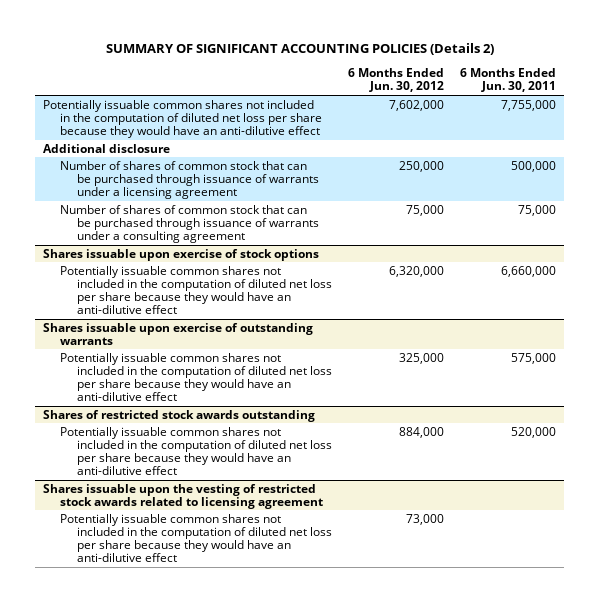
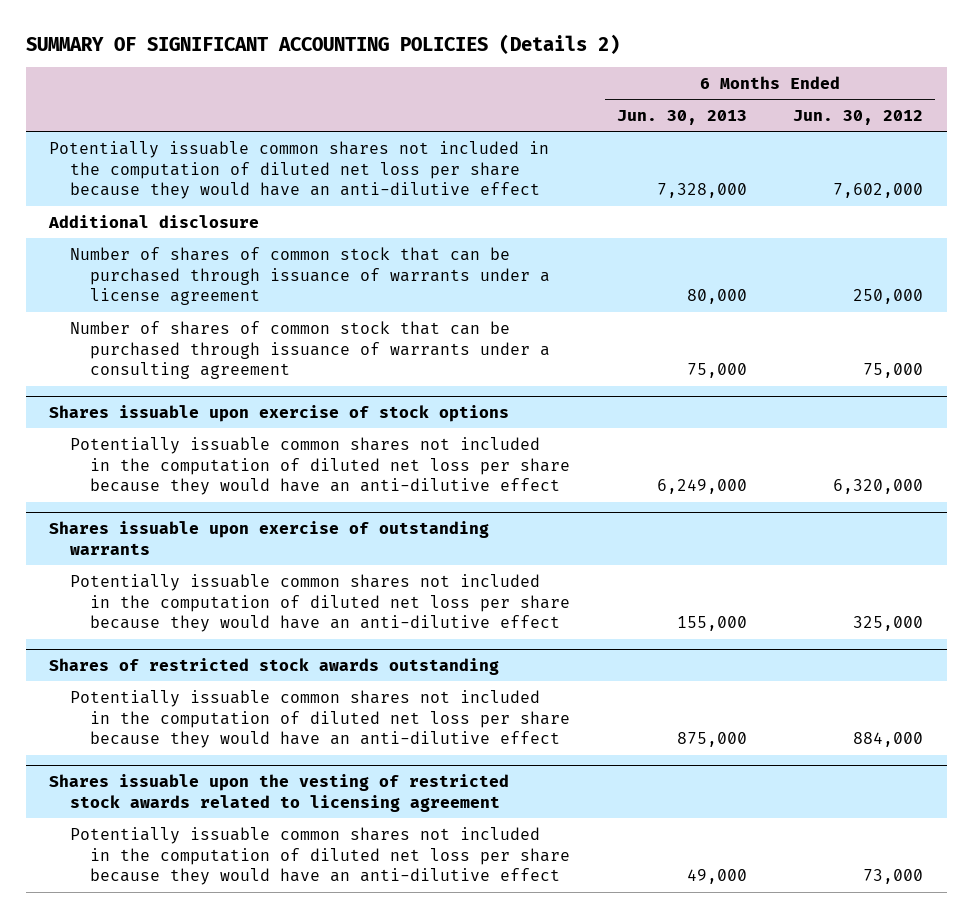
- | 6 Months Ended Jun. 30, 2012 | 6 Months Ended Jun. 30, 2011
+ | 6 Months Ended Jun. 30, 2013 | 6 Months Ended Jun. 30, 2012
- Number of shares of common stock that can be purchased through issuance of warrants under a licensing agreement | 250,000 | 500,000
+ Number of shares of common stock that can be purchased through issuance of warrants under a license agreement | 80,000 | 250,000

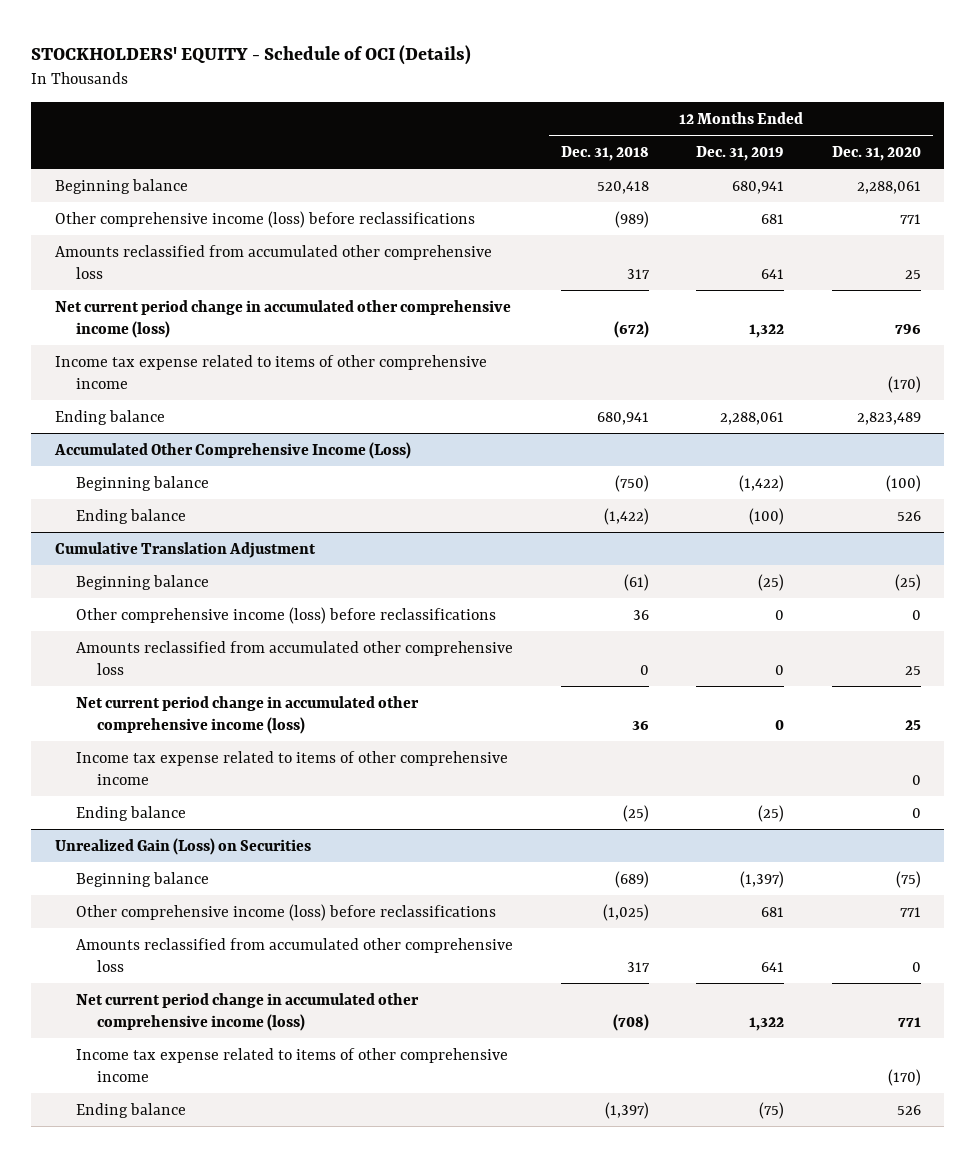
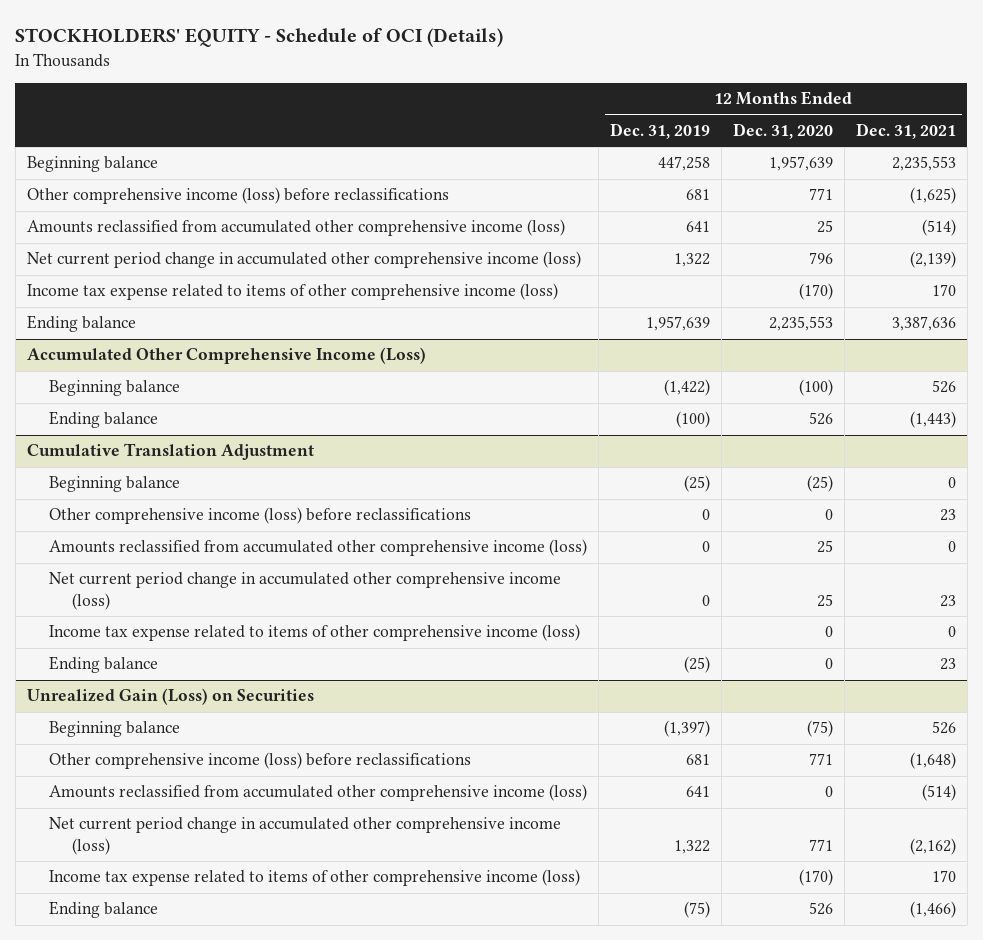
- | 12 Months Ended Dec. 31, 2018 | 12 Months Ended Dec. 31, 2019 | 12 Months Ended Dec. 31, 2020
+ | 12 Months Ended Dec. 31, 2019 | 12 Months Ended Dec. 31, 2020 | 12 Months Ended Dec. 31, 2021
- Beginning balance | 520,418 | 680,941 | 2,288,061
+ Beginning balance | 447,258 | 1,957,639 | 2,235,553
- Amounts reclassified from accumulated other comprehensive loss | 317 | 641 | 25
+ Amounts reclassified from accumulated other comprehensive income (loss) | 641 | 25 | (514)
- Income tax expense related to items of other comprehensive income | | | (170)
- Ending balance | 680,941 | 2,288,061 | 2,823,489
+ Income tax expense related to items of other comprehensive income (loss) | | (170) | 170
+ Ending balance | 1,957,639 | 2,235,553 | 3,387,636
@ Cumulative Translation Adjustment
- Amounts reclassified from accumulated other comprehensive loss | 0 | 0 | 25
+ Amounts reclassified from accumulated other comprehensive income (loss) | 0 | 25 | 0
- Income tax expense related to items of other comprehensive income | | | 0
+ Income tax expense related to items of other comprehensive income (loss) | | 0 | 0
@ Unrealized Gain (Loss) on Securities
- Amounts reclassified from accumulated other comprehensive loss | 317 | 641 | 0
+ Amounts reclassified from accumulated other comprehensive income (loss) | 641 | 0 | (514)
- Income tax expense related to items of other comprehensive income | | | (170)
+ Income tax expense related to items of other comprehensive income (loss) | | (170) | 170

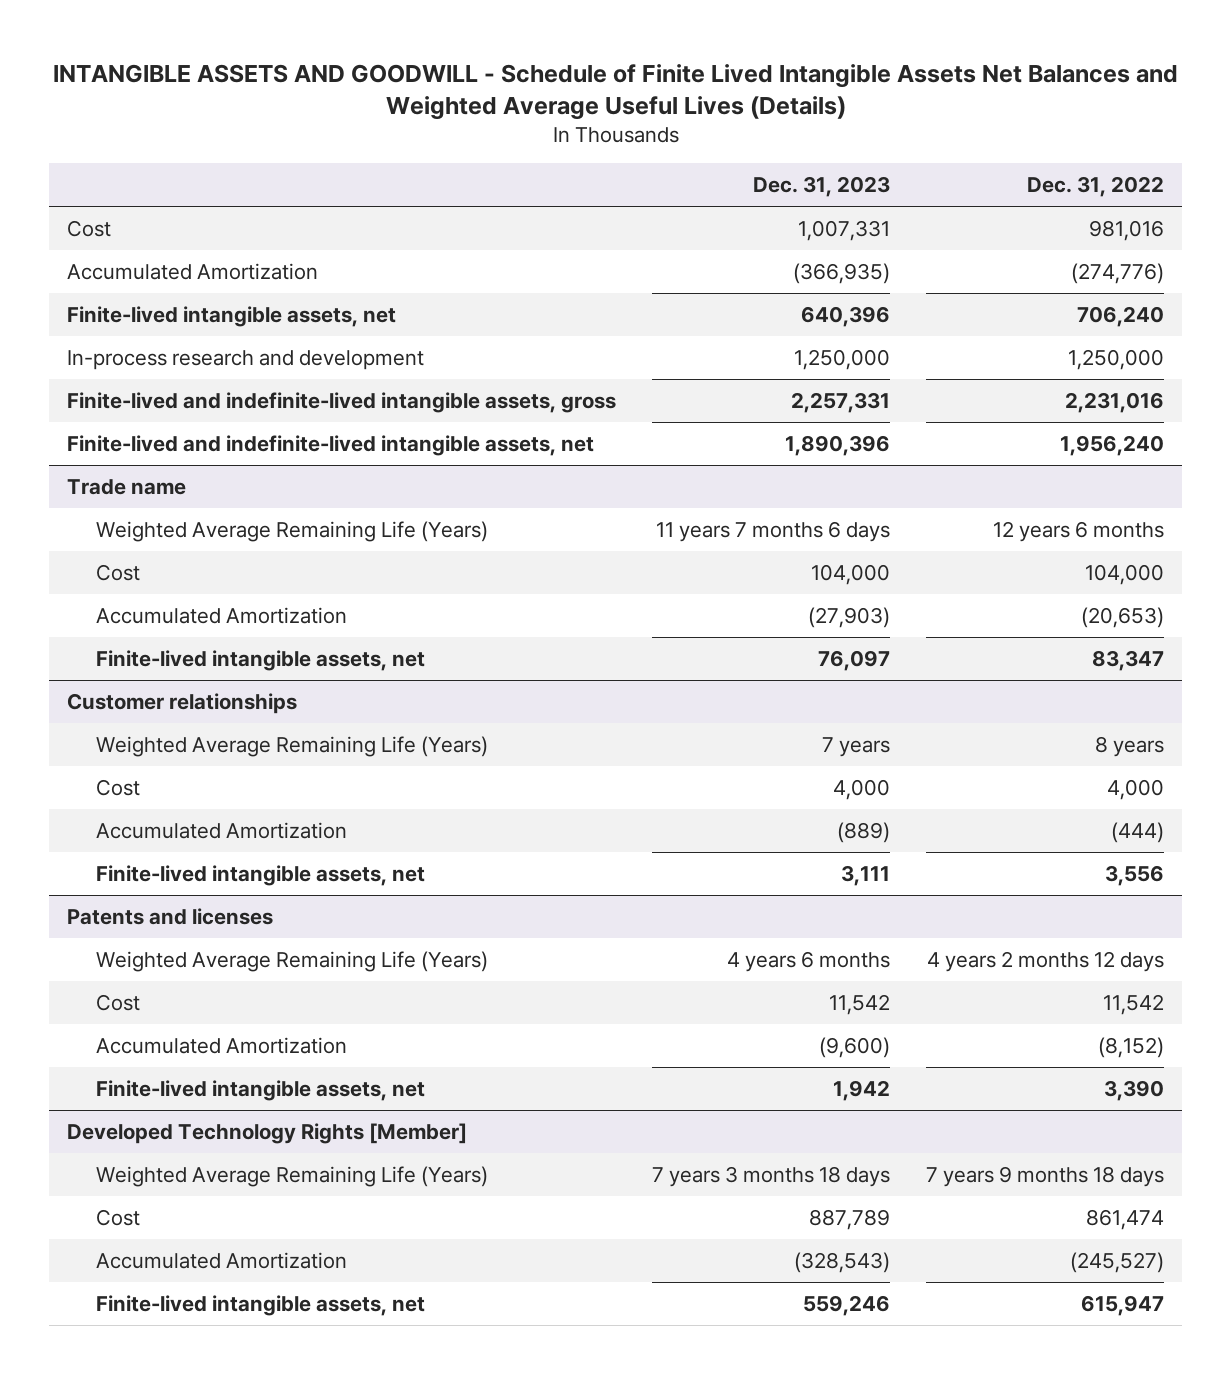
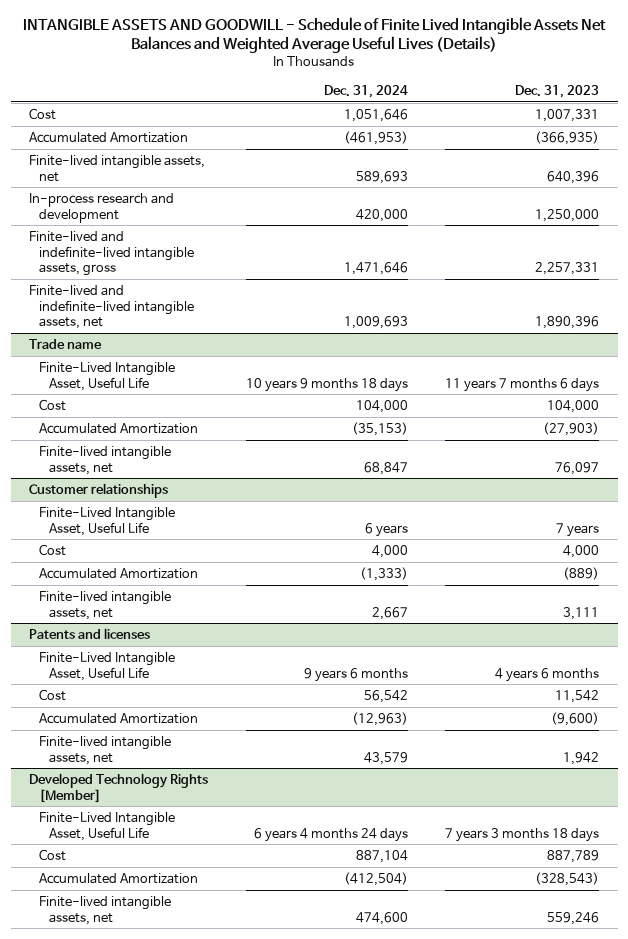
- | Dec. 31, 2023 | Dec. 31, 2022
+ | Dec. 31, 2024 | Dec. 31, 2023
@ Trade name
- Weighted Average Remaining Life (Years) | 11 years 7 months 6 days | 12 years 6 months
+ Finite-Lived Intangible Asset, Useful Life | 10 years 9 months 18 days | 11 years 7 months 6 days
@ Customer relationships
- Weighted Average Remaining Life (Years) | 7 years | 8 years
+ Finite-Lived Intangible Asset, Useful Life | 6 years | 7 years
@ Patents and licenses
- Weighted Average Remaining Life (Years) | 4 years 6 months | 4 years 2 months 12 days
+ Finite-Lived Intangible Asset, Useful Life | 9 years 6 months | 4 years 6 months
@ Developed Technology Rights [Member]
- Weighted Average Remaining Life (Years) | 7 years 3 months 18 days | 7 years 9 months 18 days
+ Finite-Lived Intangible Asset, Useful Life | 6 years 4 months 24 days | 7 years 3 months 18 days

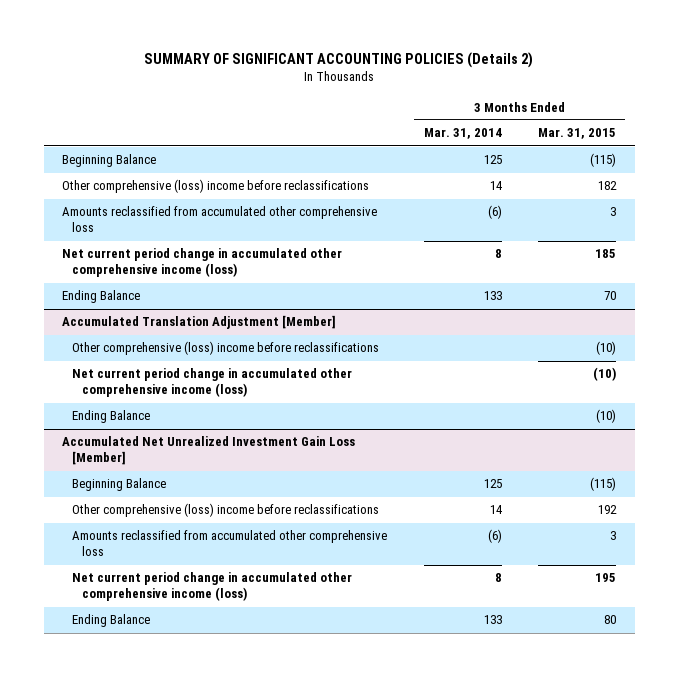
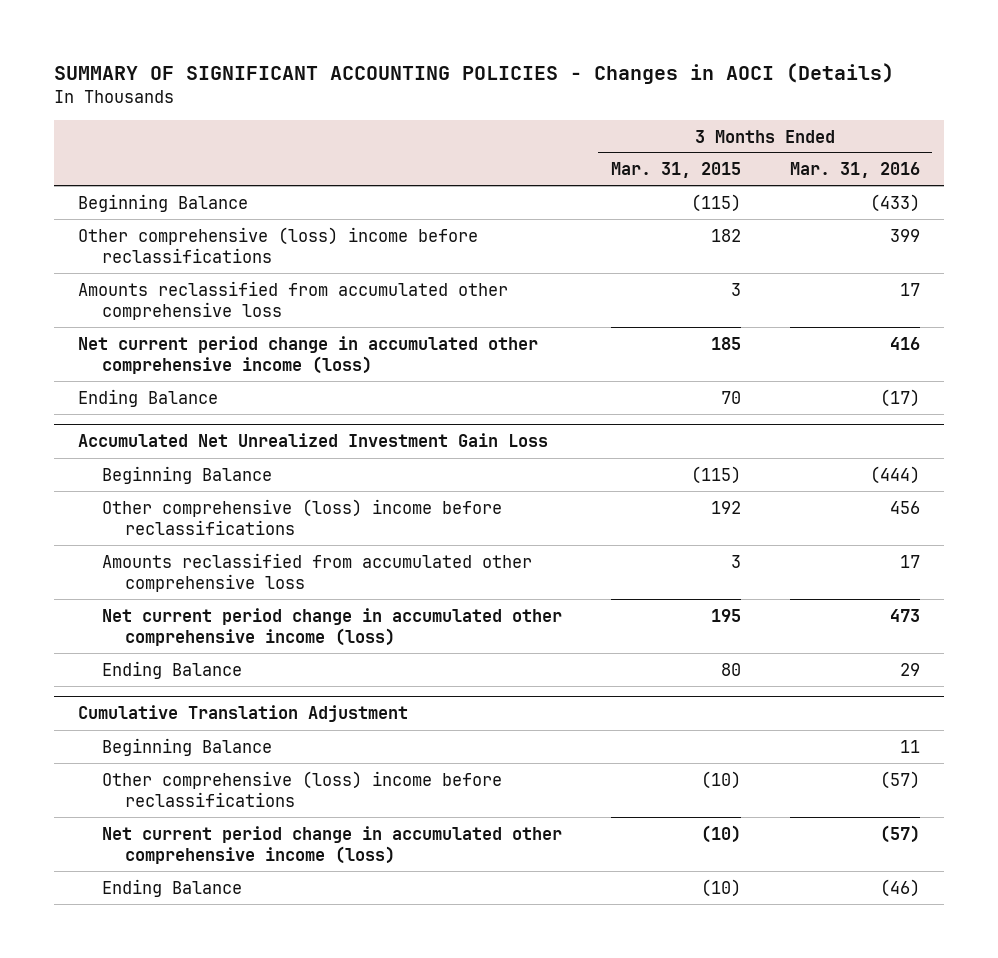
- SUMMARY OF SIGNIFICANT ACCOUNTING POLICIES (Details 2)
+ SUMMARY OF SIGNIFICANT ACCOUNTING POLICIES - Changes in AOCI (Details)
- | 3 Months Ended Mar. 31, 2014 | 3 Months Ended Mar. 31, 2015
+ | 3 Months Ended Mar. 31, 2015 | 3 Months Ended Mar. 31, 2016
- Accumulated Translation Adjustment [Member]
- Other comprehensive (loss) income before reclassifications | | (10)
- Net current period change in accumulated other comprehensive income (loss) | | (10)
- Ending Balance | | (10)
- Accumulated Net Unrealized Investment Gain Loss [Member]
+ Accumulated Net Unrealized Investment Gain Loss
+ Cumulative Translation Adjustment
+ Beginning Balance | | 11
+ Other comprehensive (loss) income before reclassifications | (10) | (57)
+ Net current period change in accumulated other comprehensive income (loss) | (10) | (57)
+ Ending Balance | (10) | (46)

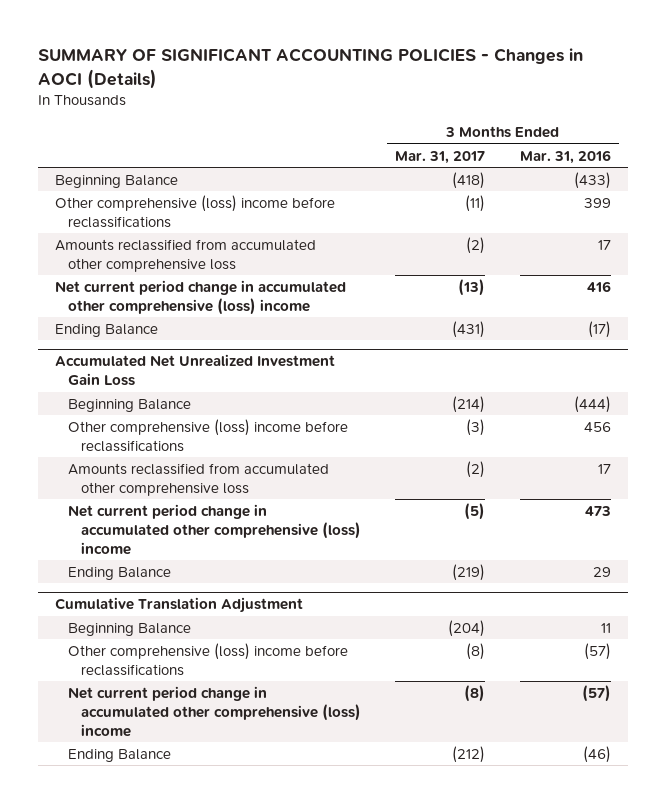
- | 3 Months Ended Mar. 31, 2015 | 3 Months Ended Mar. 31, 2016
+ | 3 Months Ended Mar. 31, 2017 | 3 Months Ended Mar. 31, 2016
- Net current period change in accumulated other comprehensive income (loss) | 185 | 416
+ Net current period change in accumulated other comprehensive (loss) income | (13) | 416
@ Accumulated Net Unrealized Investment Gain Loss
- Net current period change in accumulated other comprehensive income (loss) | 195 | 473
+ Net current period change in accumulated other comprehensive (loss) income | (5) | 473
@ Cumulative Translation Adjustment
- Net current period change in accumulated other comprehensive income (loss) | (10) | (57)
+ Net current period change in accumulated other comprehensive (loss) income | (8) | (57)

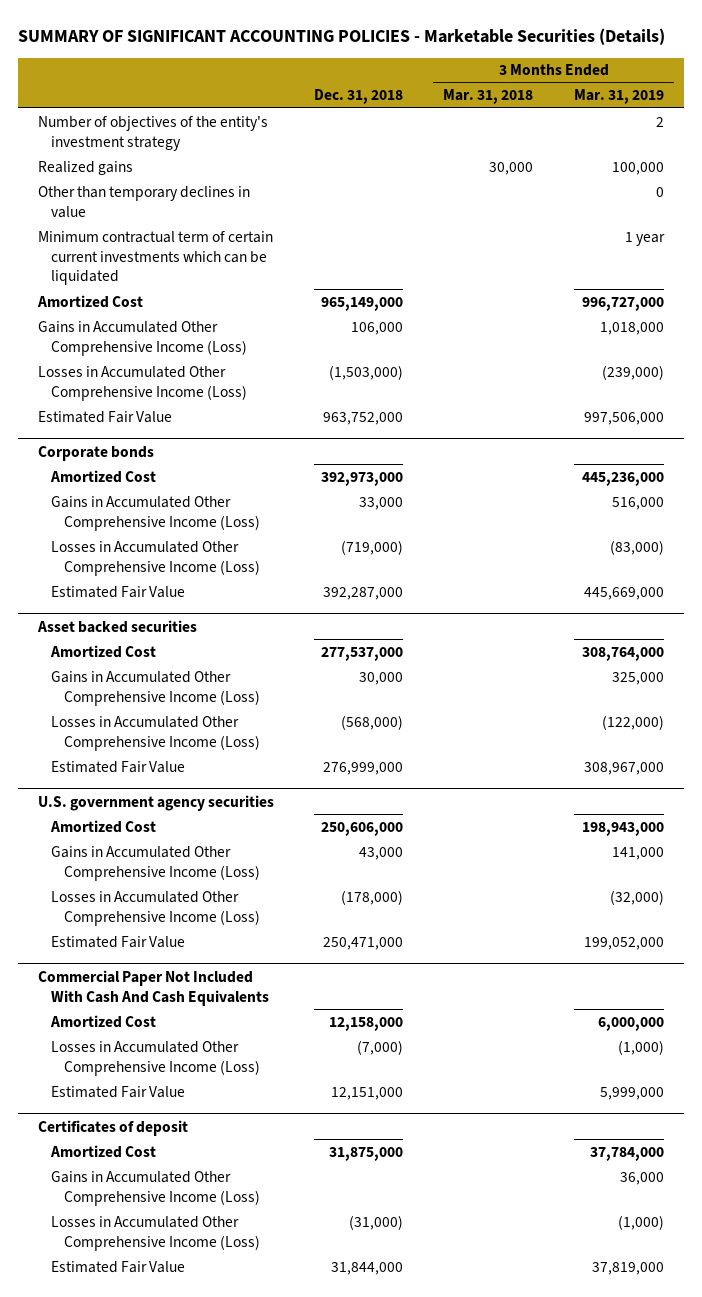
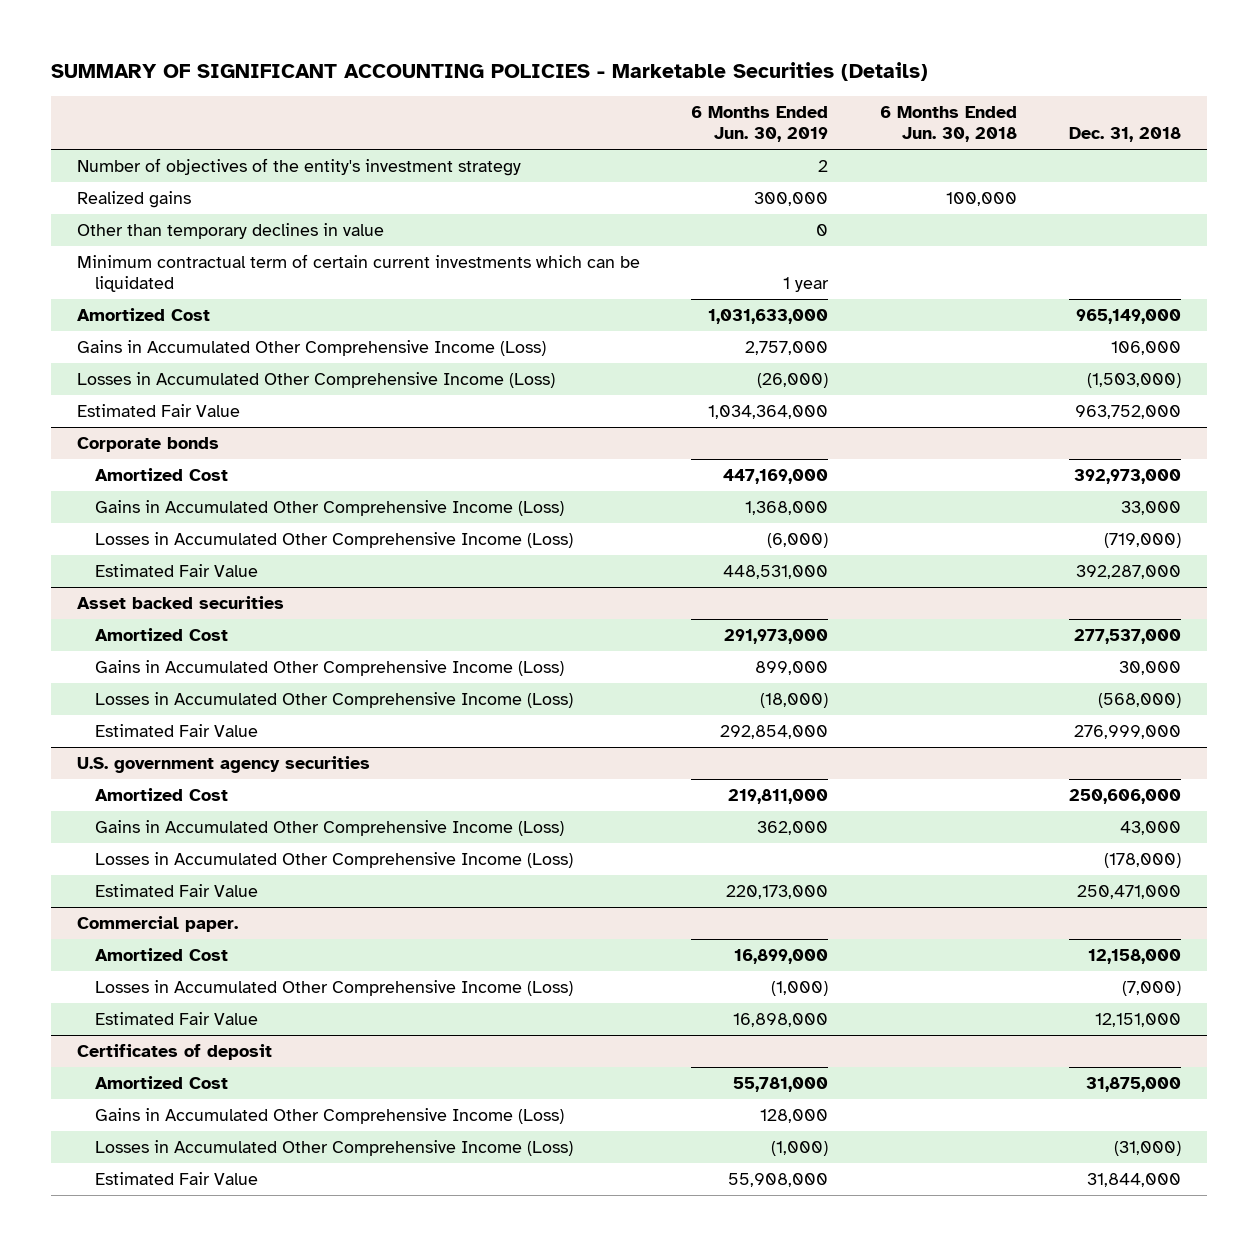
- | Dec. 31, 2018 | 3 Months Ended Mar. 31, 2018 | 3 Months Ended Mar. 31, 2019
+ | 6 Months Ended Jun. 30, 2019 | 6 Months Ended Jun. 30, 2018 | Dec. 31, 2018
- Commercial Paper Not Included With Cash And Cash Equivalents
+ Commercial paper.

